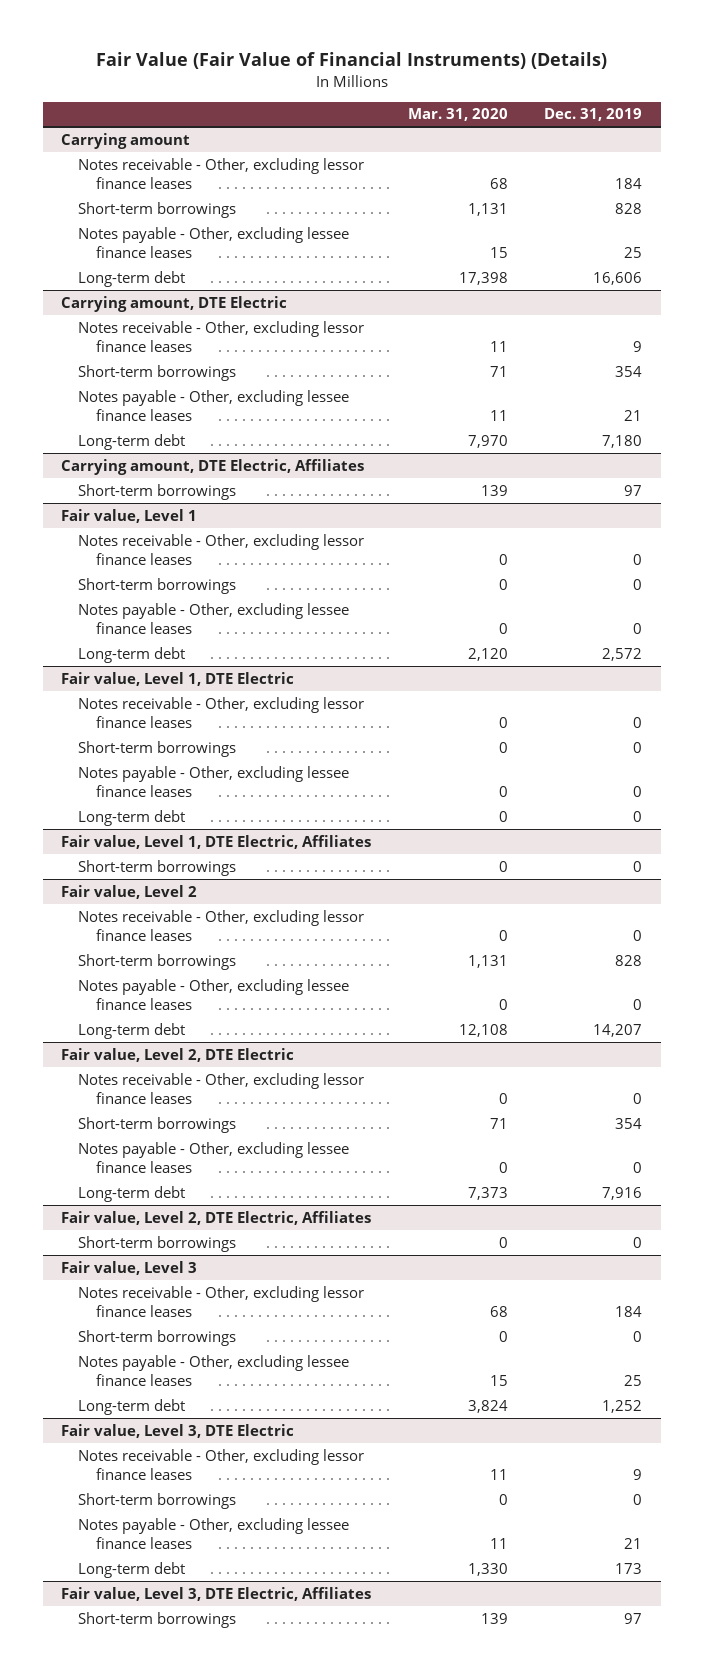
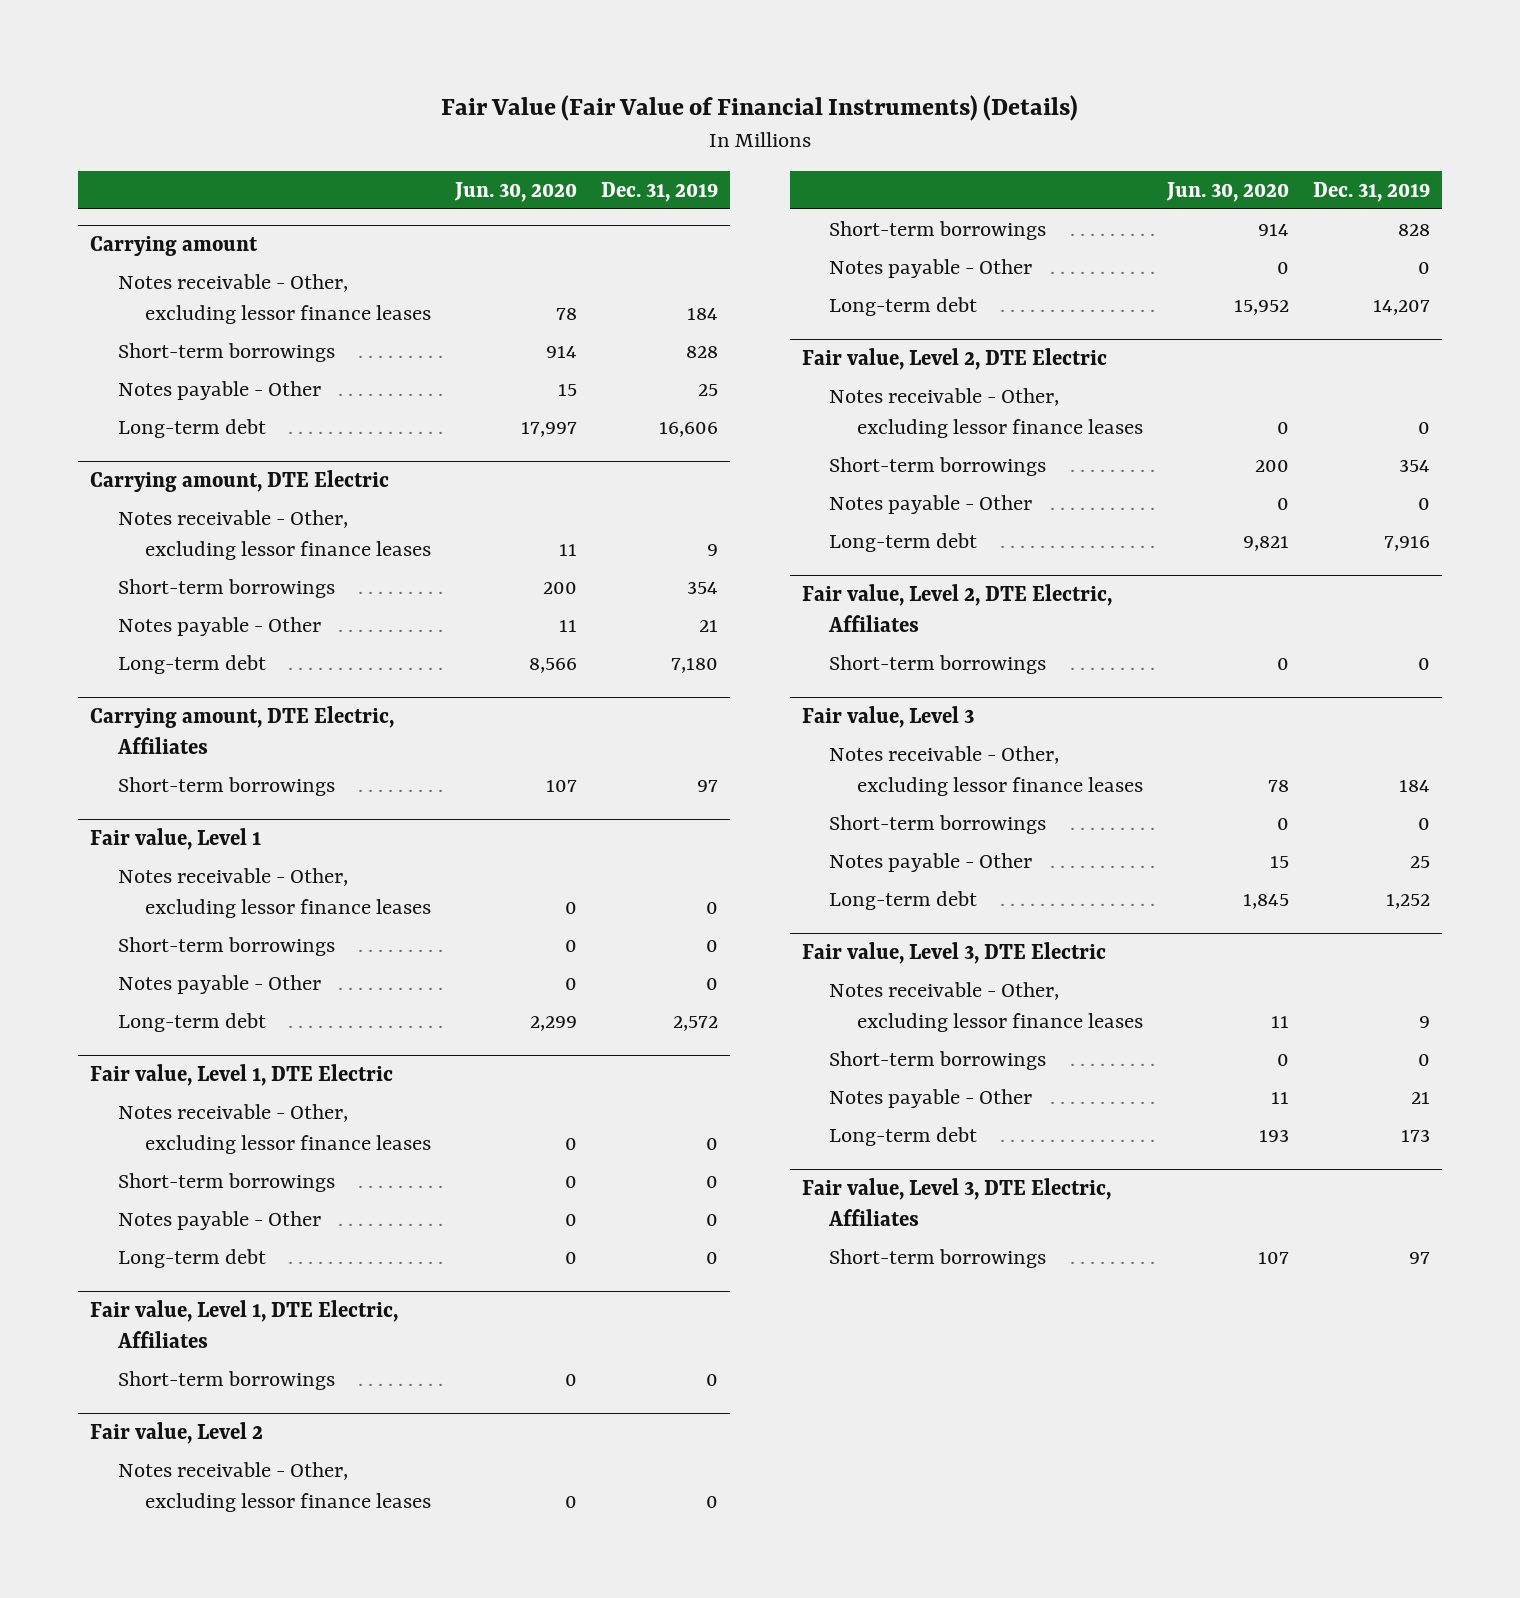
- | Mar. 31, 2020 | Dec. 31, 2019
+ | Jun. 30, 2020 | Dec. 31, 2019
@ Carrying amount
- Notes payable - Other, excluding lessee finance leases | 15 | 25
+ Notes payable - Other | 15 | 25
@ Carrying amount, DTE Electric
- Notes payable - Other, excluding lessee finance leases | 11 | 21
+ Notes payable - Other | 11 | 21
@ Fair value, Level 1
- Notes payable - Other, excluding lessee finance leases | 0 | 0
+ Notes payable - Other | 0 | 0
@ Fair value, Level 1, DTE Electric
- Notes payable - Other, excluding lessee finance leases | 0 | 0
+ Notes payable - Other | 0 | 0
@ Fair value, Level 2
- Notes payable - Other, excluding lessee finance leases | 0 | 0
+ Notes payable - Other | 0 | 0
@ Fair value, Level 2, DTE Electric
- Notes payable - Other, excluding lessee finance leases | 0 | 0
+ Notes payable - Other | 0 | 0
@ Fair value, Level 3
- Notes payable - Other, excluding lessee finance leases | 15 | 25
+ Notes payable - Other | 15 | 25
@ Fair value, Level 3, DTE Electric
- Notes payable - Other, excluding lessee finance leases | 11 | 21
+ Notes payable - Other | 11 | 21

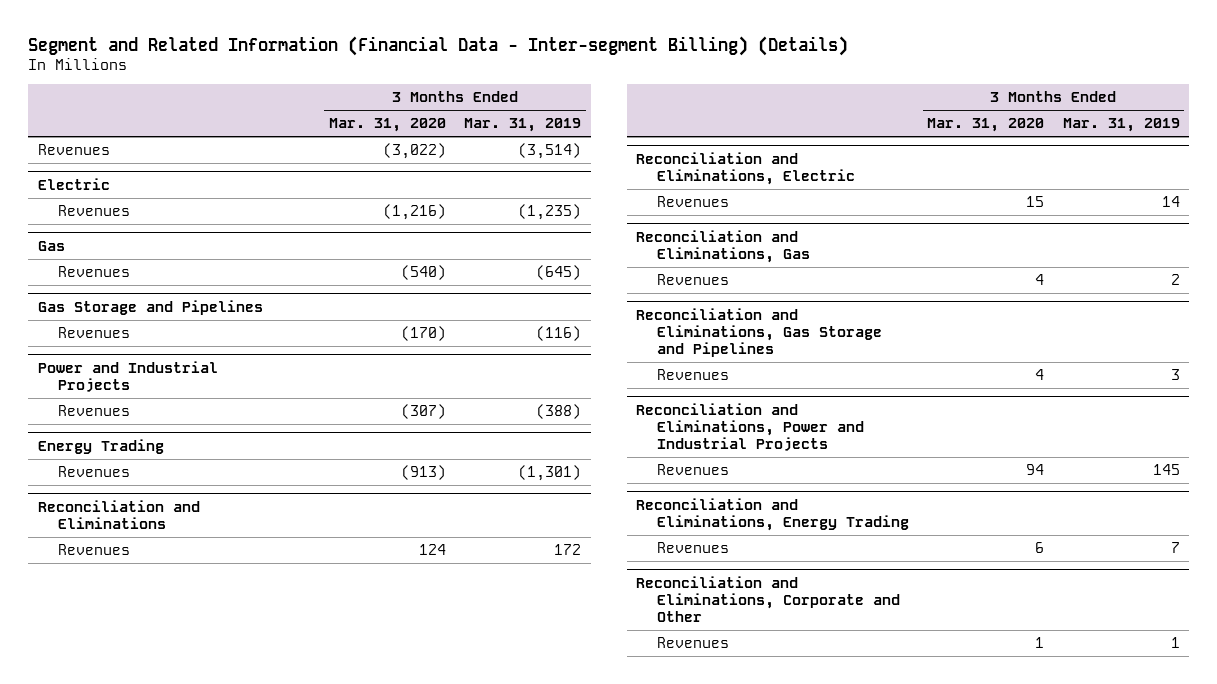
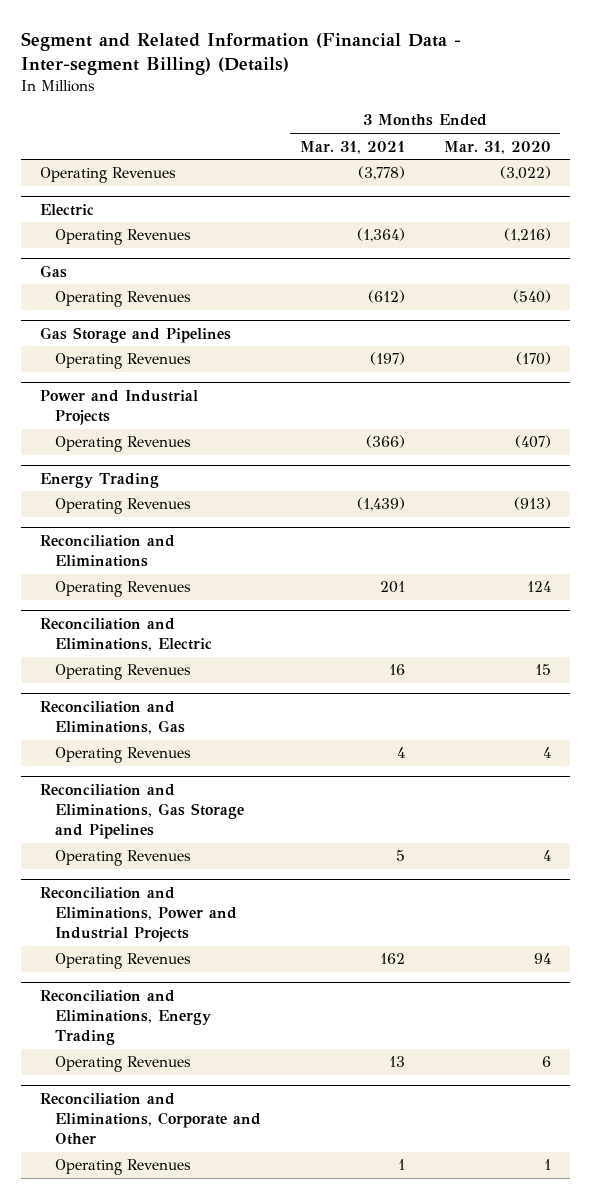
- | 3 Months Ended Mar. 31, 2020 | 3 Months Ended Mar. 31, 2019
+ | 3 Months Ended Mar. 31, 2021 | 3 Months Ended Mar. 31, 2020
- Revenues | (3,022) | (3,514)
+ Operating Revenues | (3,778) | (3,022)
@ Electric
- Revenues | (1,216) | (1,235)
+ Operating Revenues | (1,364) | (1,216)
@ Gas
- Revenues | (540) | (645)
+ Operating Revenues | (612) | (540)
@ Gas Storage and Pipelines
- Revenues | (170) | (116)
+ Operating Revenues | (197) | (170)
@ Power and Industrial Projects
- Revenues | (307) | (388)
+ Operating Revenues | (366) | (407)
@ Energy Trading
- Revenues | (913) | (1,301)
+ Operating Revenues | (1,439) | (913)
@ Reconciliation and Eliminations
- Revenues | 124 | 172
+ Operating Revenues | 201 | 124
@ Reconciliation and Eliminations, Electric
- Revenues | 15 | 14
+ Operating Revenues | 16 | 15
@ Reconciliation and Eliminations, Gas
- Revenues | 4 | 2
+ Operating Revenues | 4 | 4
@ Reconciliation and Eliminations, Gas Storage and Pipelines
- Revenues | 4 | 3
+ Operating Revenues | 5 | 4
@ Reconciliation and Eliminations, Power and Industrial Projects
- Revenues | 94 | 145
+ Operating Revenues | 162 | 94
@ Reconciliation and Eliminations, Energy Trading
- Revenues | 6 | 7
+ Operating Revenues | 13 | 6
@ Reconciliation and Eliminations, Corporate and Other
- Revenues | 1 | 1
+ Operating Revenues | 1 | 1

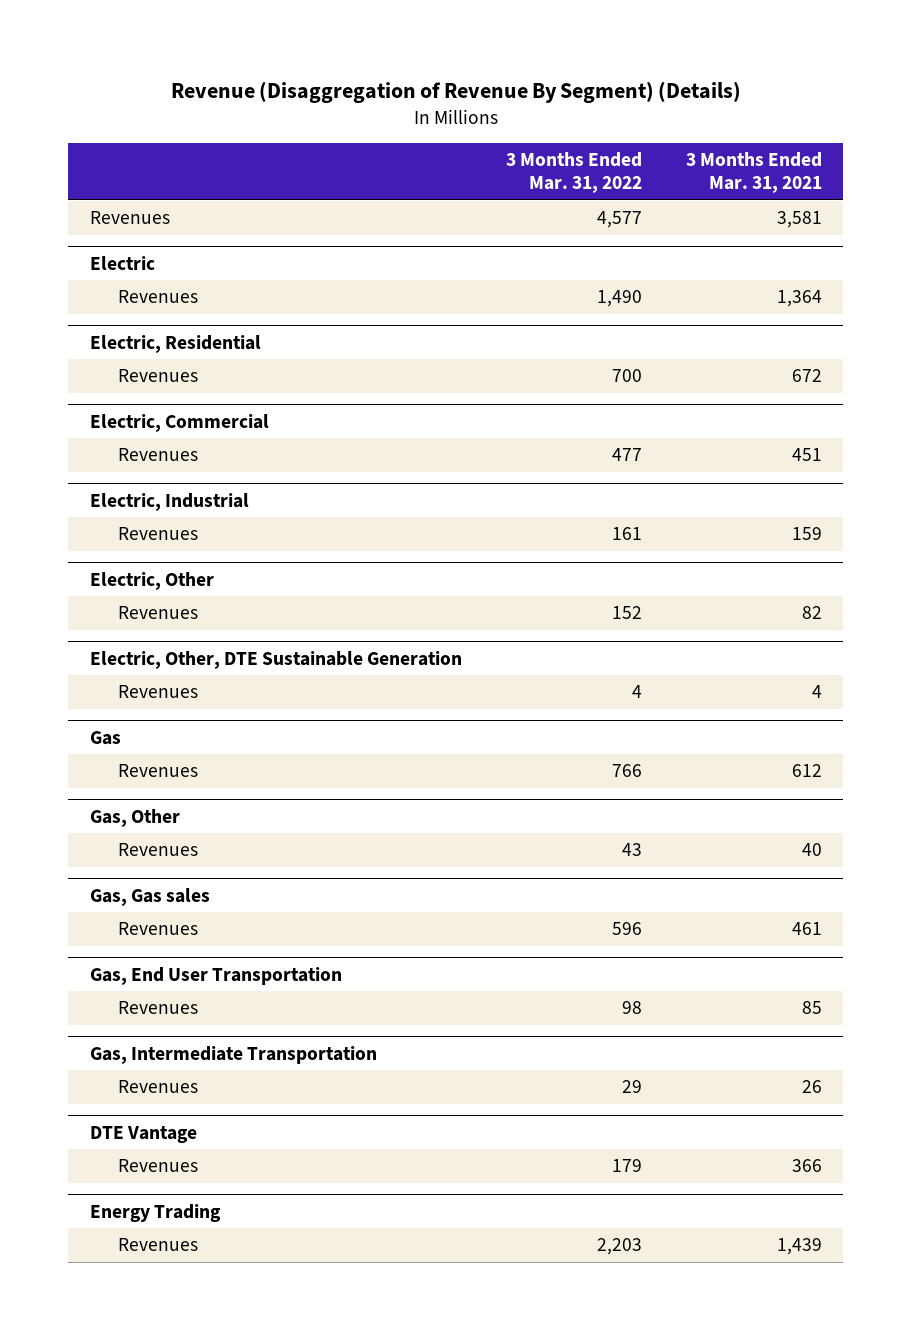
- Segment and Related Information (Financial Data - Inter-segment Billing) (Details)
+ Revenue (Disaggregation of Revenue By Segment) (Details)
- | 3 Months Ended Mar. 31, 2021 | 3 Months Ended Mar. 31, 2020
+ | 3 Months Ended Mar. 31, 2022 | 3 Months Ended Mar. 31, 2021
- Operating Revenues | (3,778) | (3,022)
+ Revenues | 4,577 | 3,581
@ Electric
- Operating Revenues | (1,364) | (1,216)
+ Revenues | 1,490 | 1,364
+ Electric, Residential
+ Revenues | 700 | 672
+ Electric, Commercial
+ Revenues | 477 | 451
+ Electric, Industrial
+ Revenues | 161 | 159
+ Electric, Other
+ Revenues | 152 | 82
+ Electric, Other, DTE Sustainable Generation
+ Revenues | 4 | 4
@ Gas
- Operating Revenues | (612) | (540)
- Gas Storage and Pipelines
- Operating Revenues | (197) | (170)
- Power and Industrial Projects
- Operating Revenues | (366) | (407)
@ Gas
+ Revenues | 766 | 612
+ Gas, Other
+ Revenues | 43 | 40
+ Gas, Gas sales
+ Revenues | 596 | 461
+ Gas, End User Transportation
+ Revenues | 98 | 85
+ Gas, Intermediate Transportation
+ Revenues | 29 | 26
+ DTE Vantage
+ Revenues | 179 | 366
@ Energy Trading
- Operating Revenues | (1,439) | (913)
- Reconciliation and Eliminations
- Operating Revenues | 201 | 124
- Reconciliation and Eliminations, Electric
- Operating Revenues | 16 | 15
- Reconciliation and Eliminations, Gas
- Operating Revenues | 4 | 4
- Reconciliation and Eliminations, Gas Storage and Pipelines
- Operating Revenues | 5 | 4
- Reconciliation and Eliminations, Power and Industrial Projects
- Operating Revenues | 162 | 94
- Reconciliation and Eliminations, Energy Trading
- Operating Revenues | 13 | 6
- Reconciliation and Eliminations, Corporate and Other
- Operating Revenues | 1 | 1
@ Energy Trading
+ Revenues | 2,203 | 1,439

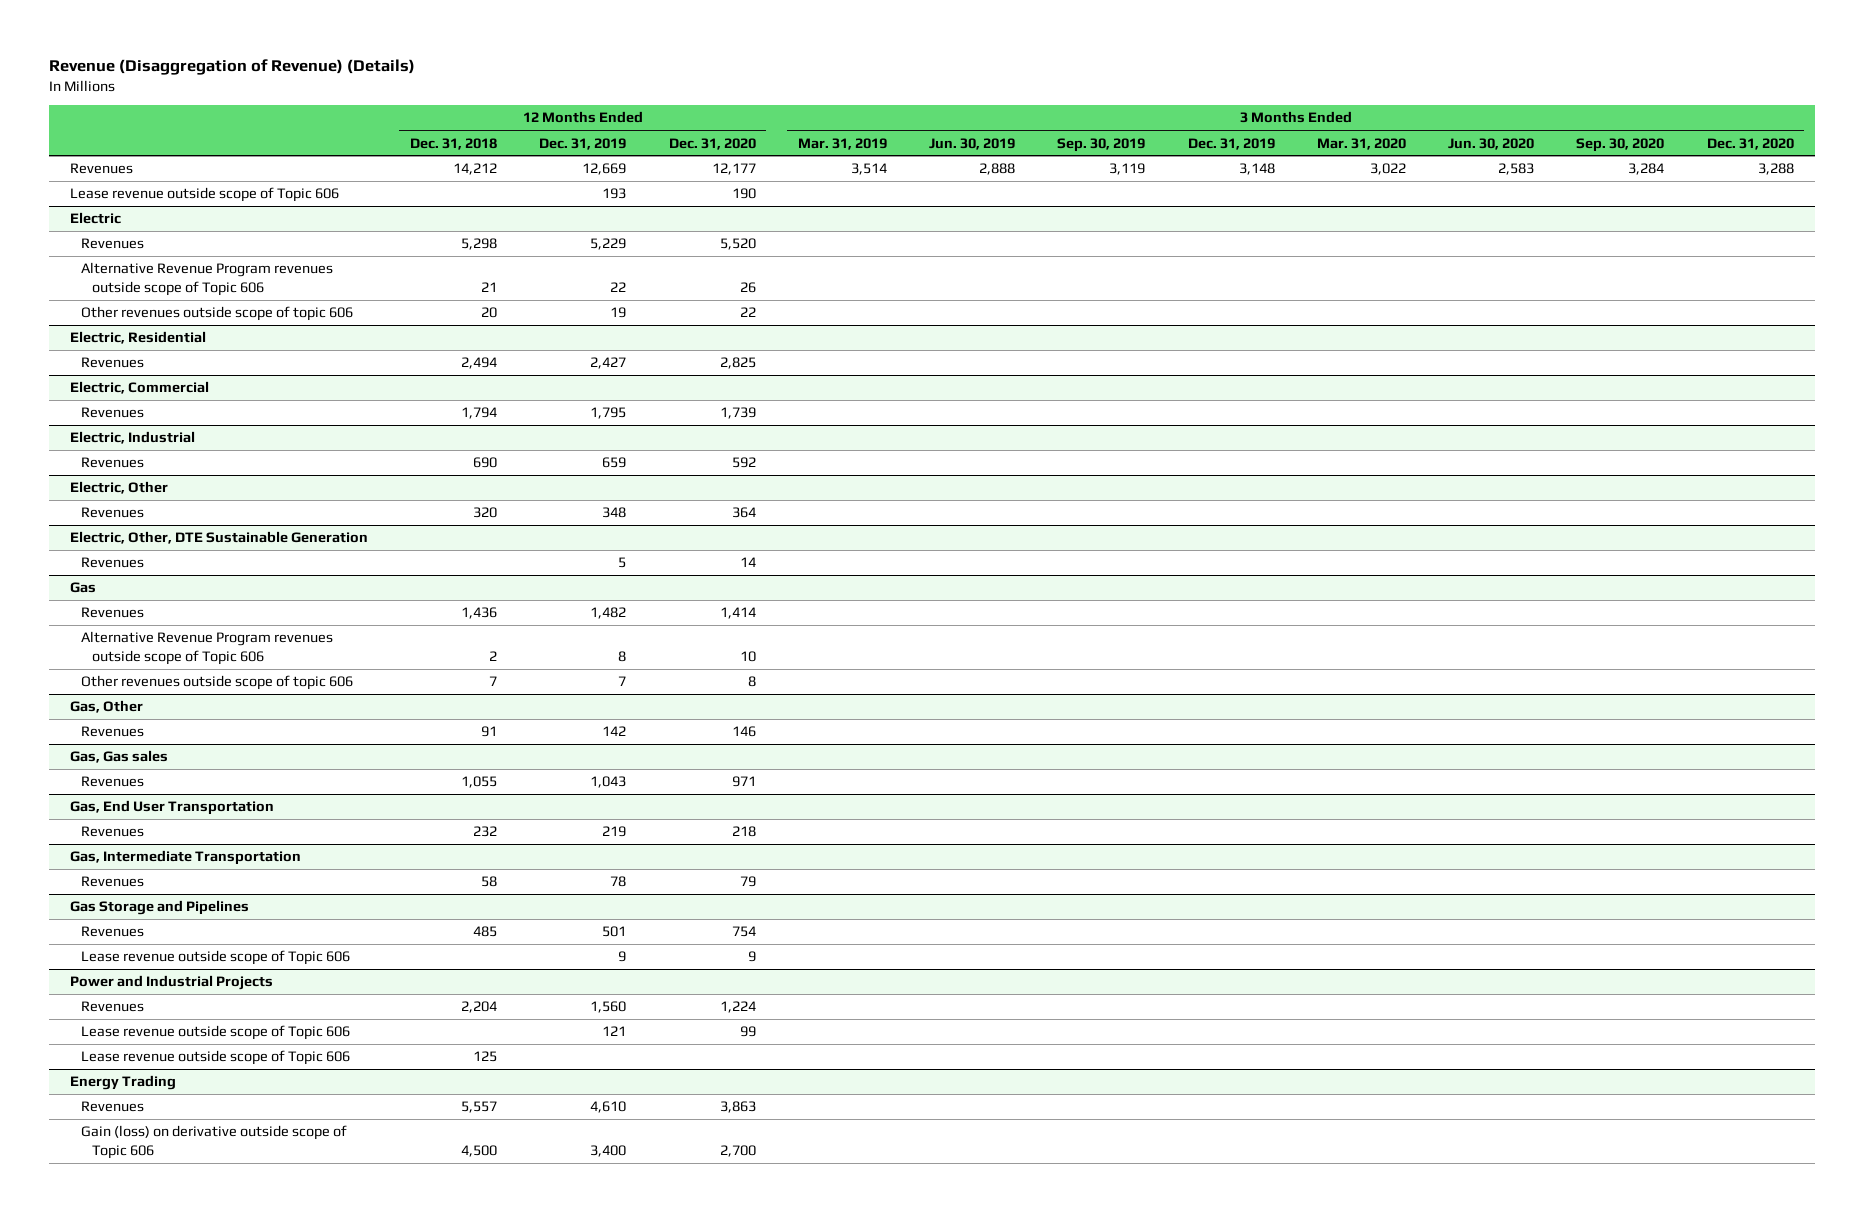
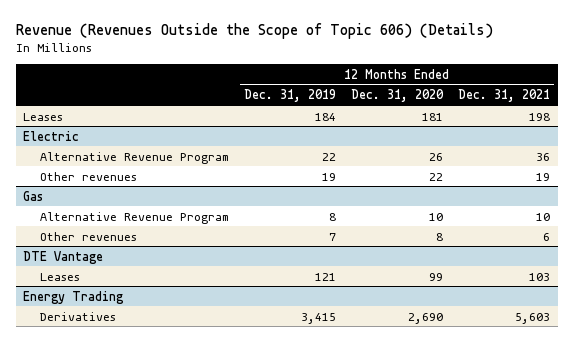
- Revenue (Disaggregation of Revenue) (Details)
+ Revenue (Revenues Outside the Scope of Topic 606) (Details)
- | 12 Months Ended Dec. 31, 2018 | 12 Months Ended Dec. 31, 2019 | 12 Months Ended Dec. 31, 2020 | 3 Months Ended Mar. 31, 2019 | 3 Months Ended Jun. 30, 2019 | 3 Months Ended Sep. 30, 2019 | 3 Months Ended Dec. 31, 2019 | 3 Months Ended Mar. 31, 2020 | 3 Months Ended Jun. 30, 2020 | 3 Months Ended Sep. 30, 2020 | 3 Months Ended Dec. 31, 2020
+ | 12 Months Ended Dec. 31, 2019 | 12 Months Ended Dec. 31, 2020 | 12 Months Ended Dec. 31, 2021
- Revenues | 14,212 | 12,669 | 12,177 | 3,514 | 2,888 | 3,119 | 3,148 | 3,022 | 2,583 | 3,284 | 3,288
- Lease revenue outside scope of Topic 606 | | 193 | 190 | | | | | | | |
+ Leases | 184 | 181 | 198
@ Electric
- Revenues | 5,298 | 5,229 | 5,520 | | | | | | | |
- Alternative Revenue Program revenues outside scope of Topic 606 | 21 | 22 | 26 | | | | | | | |
- Other revenues outside scope of topic 606 | 20 | 19 | 22 | | | | | | | |
- Electric, Residential
- Revenues | 2,494 | 2,427 | 2,825 | | | | | | | |
- Electric, Commercial
- Revenues | 1,794 | 1,795 | 1,739 | | | | | | | |
- Electric, Industrial
- Revenues | 690 | 659 | 592 | | | | | | | |
- Electric, Other
- Revenues | 320 | 348 | 364 | | | | | | | |
- Electric, Other, DTE Sustainable Generation
- Revenues | | 5 | 14 | | | | | | | |
@ Electric
+ Alternative Revenue Program | 22 | 26 | 36
+ Other revenues | 19 | 22 | 19
@ Gas
- Revenues | 1,436 | 1,482 | 1,414 | | | | | | | |
- Alternative Revenue Program revenues outside scope of Topic 606 | 2 | 8 | 10 | | | | | | | |
- Other revenues outside scope of topic 606 | 7 | 7 | 8 | | | | | | | |
- Gas, Other
- Revenues | 91 | 142 | 146 | | | | | | | |
- Gas, Gas sales
- Revenues | 1,055 | 1,043 | 971 | | | | | | | |
- Gas, End User Transportation
- Revenues | 232 | 219 | 218 | | | | | | | |
- Gas, Intermediate Transportation
- Revenues | 58 | 78 | 79 | | | | | | | |
- Gas Storage and Pipelines
- Revenues | 485 | 501 | 754 | | | | | | | |
- Lease revenue outside scope of Topic 606 | | 9 | 9 | | | | | | | |
- Power and Industrial Projects
- Revenues | 2,204 | 1,560 | 1,224 | | | | | | | |
- Lease revenue outside scope of Topic 606 | | 121 | 99 | | | | | | | |
- Lease revenue outside scope of Topic 606 | 125 | | | | | | | | | |
@ Gas
+ Alternative Revenue Program | 8 | 10 | 10
+ Other revenues | 7 | 8 | 6
+ DTE Vantage
+ Leases | 121 | 99 | 103
@ Energy Trading
- Revenues | 5,557 | 4,610 | 3,863 | | | | | | | |
- Gain (loss) on derivative outside scope of Topic 606 | 4,500 | 3,400 | 2,700 | | | | | | | |
+ Derivatives | 3,415 | 2,690 | 5,603

